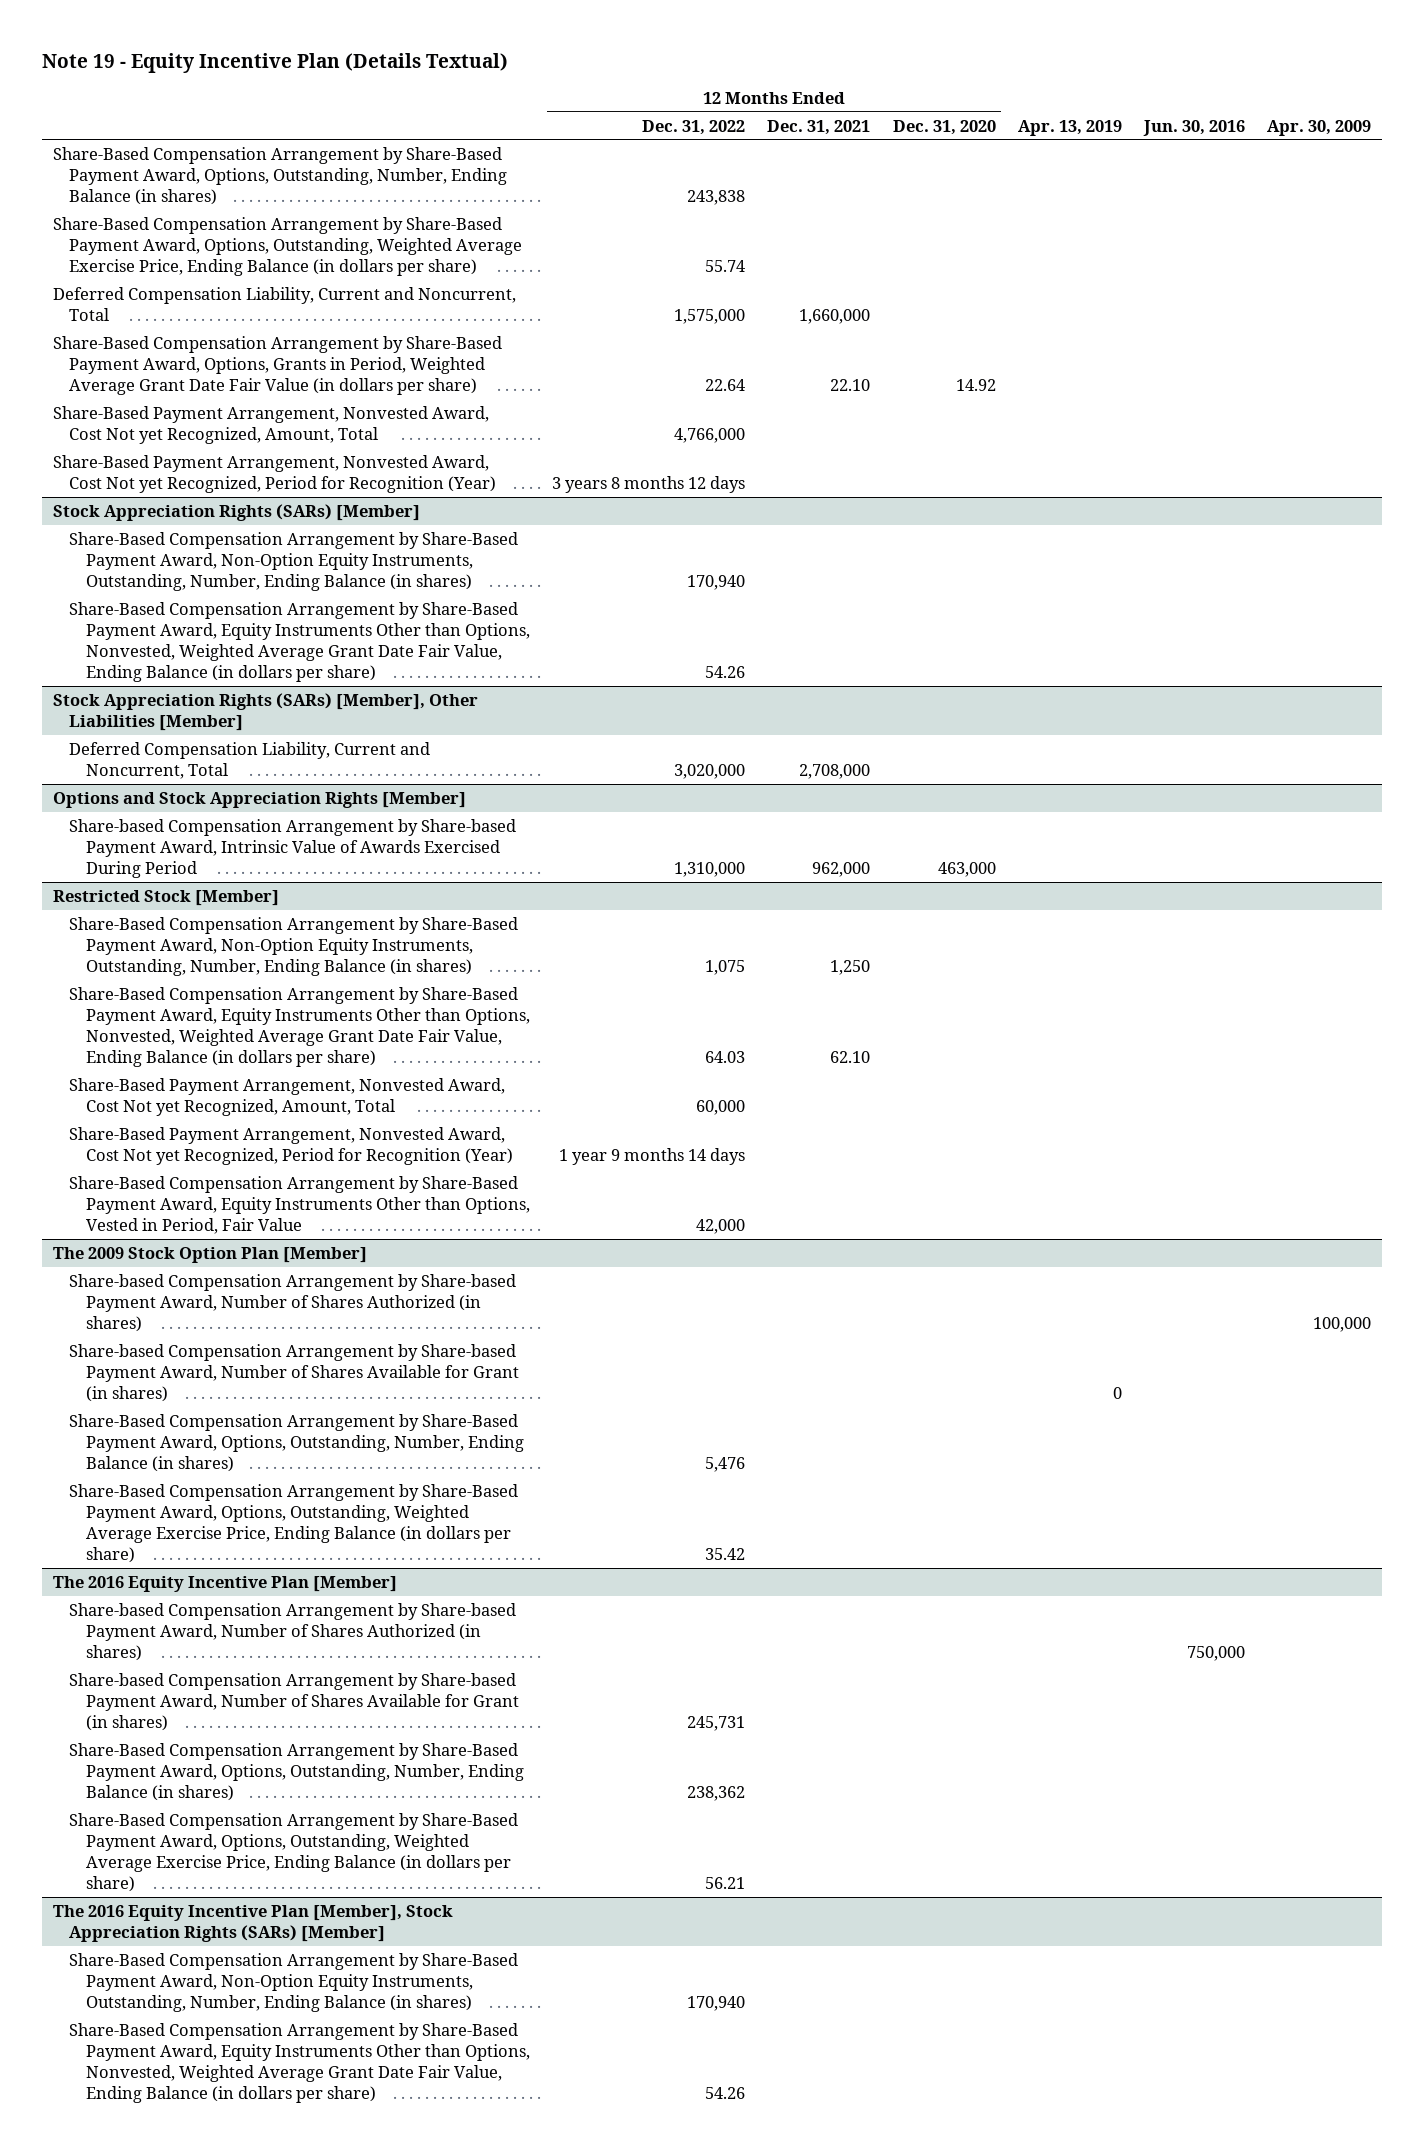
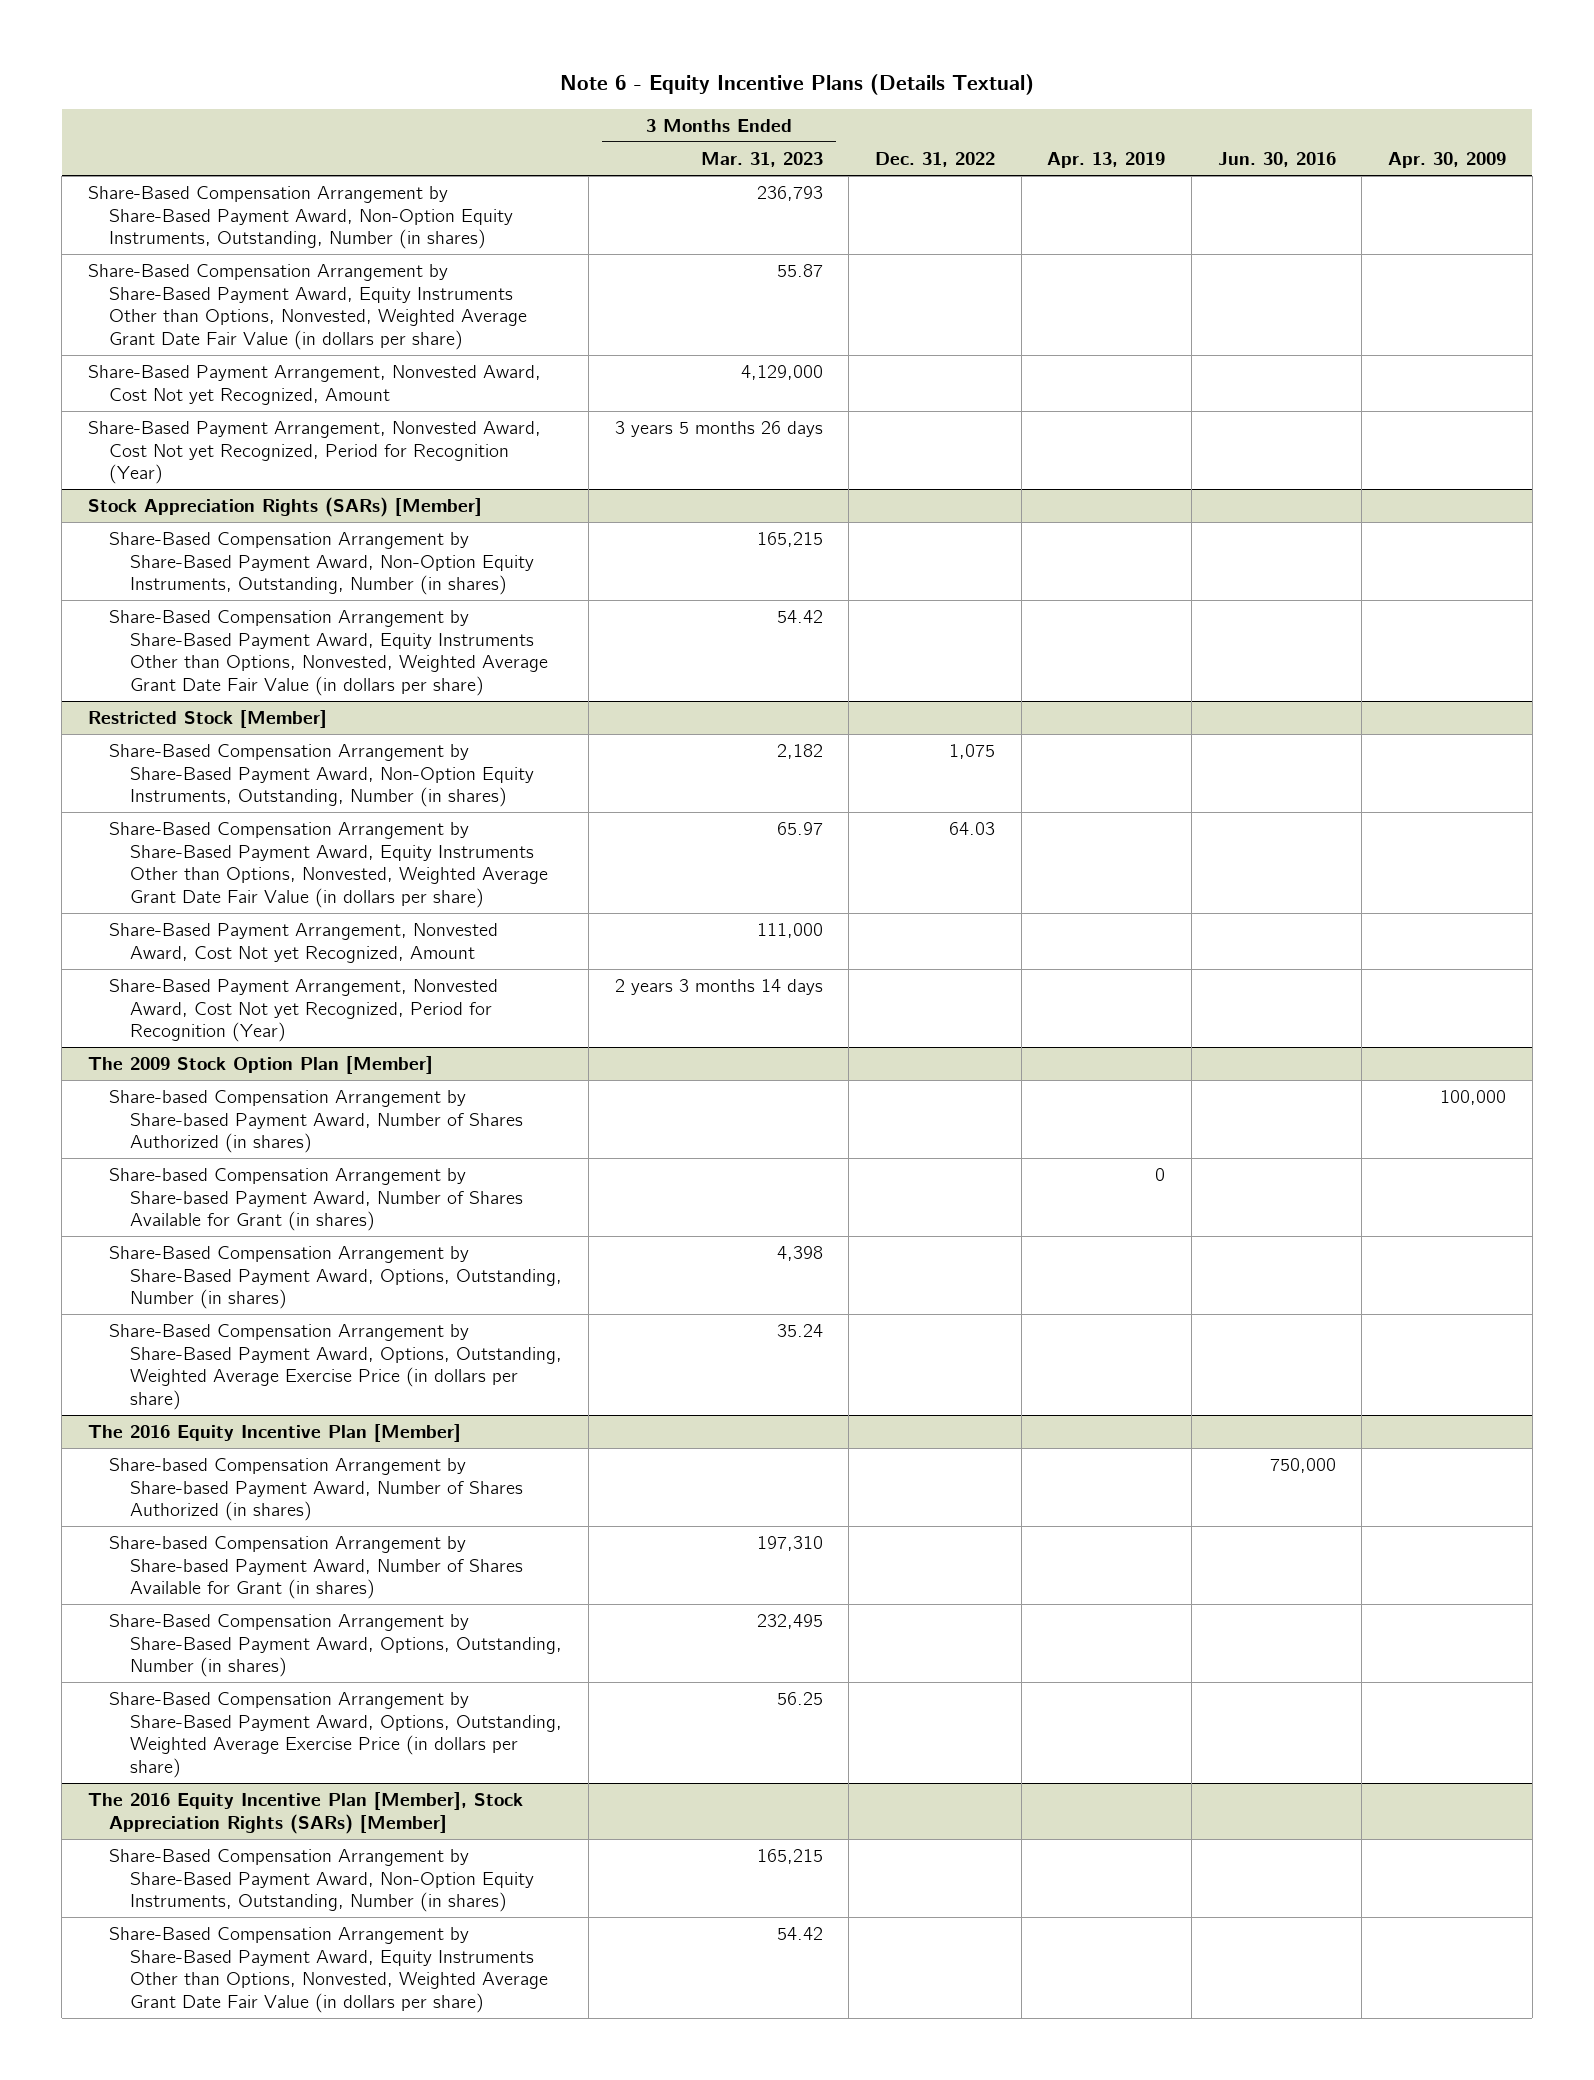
- Note 19 - Equity Incentive Plan (Details Textual)
+ Note 6 - Equity Incentive Plans (Details Textual)
- | 12 Months Ended Dec. 31, 2022 | 12 Months Ended Dec. 31, 2021 | 12 Months Ended Dec. 31, 2020 | Apr. 13, 2019 | Jun. 30, 2016 | Apr. 30, 2009
+ | 3 Months Ended Mar. 31, 2023 | Dec. 31, 2022 | Apr. 13, 2019 | Jun. 30, 2016 | Apr. 30, 2009
- Share-Based Compensation Arrangement by Share-Based Payment Award, Options, Outstanding, Number, Ending Balance (in shares) | 243,838 | | | | |
- Share-Based Compensation Arrangement by Share-Based Payment Award, Options, Outstanding, Weighted Average Exercise Price, Ending Balance (in dollars per share) | 55.74 | | | | |
- Deferred Compensation Liability, Current and Noncurrent, Total | 1,575,000 | 1,660,000 | | | |
- Share-Based Compensation Arrangement by Share-Based Payment Award, Options, Grants in Period, Weighted Average Grant Date Fair Value (in dollars per share) | 22.64 | 22.10 | 14.92 | | |
- Share-Based Payment Arrangement, Nonvested Award, Cost Not yet Recognized, Amount, Total | 4,766,000 | | | | |
+ Share-Based Compensation Arrangement by Share-Based Payment Award, Non-Option Equity Instruments, Outstanding, Number (in shares) | 236,793 | | | |
+ Share-Based Compensation Arrangement by Share-Based Payment Award, Equity Instruments Other than Options, Nonvested, Weighted Average Grant Date Fair Value (in dollars per share) | 55.87 | | | |
+ Share-Based Payment Arrangement, Nonvested Award, Cost Not yet Recognized, Amount | 4,129,000 | | | |
@ Stock Appreciation Rights (SARs) [Member]
- Share-Based Compensation Arrangement by Share-Based Payment Award, Non-Option Equity Instruments, Outstanding, Number, Ending Balance (in shares) | 170,940 | | | | |
- Share-Based Compensation Arrangement by Share-Based Payment Award, Equity Instruments Other than Options, Nonvested, Weighted Average Grant Date Fair Value, Ending Balance (in dollars per share) | 54.26 | | | | |
- Stock Appreciation Rights (SARs) [Member], Other Liabilities [Member]
- Deferred Compensation Liability, Current and Noncurrent, Total | 3,020,000 | 2,708,000 | | | |
- Options and Stock Appreciation Rights [Member]
- Share-based Compensation Arrangement by Share-based Payment Award, Intrinsic Value of Awards Exercised During Period | 1,310,000 | 962,000 | 463,000 | | |
@ Stock Appreciation Rights (SARs) [Member]
+ Share-Based Compensation Arrangement by Share-Based Payment Award, Non-Option Equity Instruments, Outstanding, Number (in shares) | 165,215 | | | |
+ Share-Based Compensation Arrangement by Share-Based Payment Award, Equity Instruments Other than Options, Nonvested, Weighted Average Grant Date Fair Value (in dollars per share) | 54.42 | | | |
@ Restricted Stock [Member]
- Share-Based Compensation Arrangement by Share-Based Payment Award, Non-Option Equity Instruments, Outstanding, Number, Ending Balance (in shares) | 1,075 | 1,250 | | | |
- Share-Based Compensation Arrangement by Share-Based Payment Award, Equity Instruments Other than Options, Nonvested, Weighted Average Grant Date Fair Value, Ending Balance (in dollars per share) | 64.03 | 62.10 | | | |
- Share-Based Payment Arrangement, Nonvested Award, Cost Not yet Recognized, Amount, Total | 60,000 | | | | |
+ Share-Based Compensation Arrangement by Share-Based Payment Award, Non-Option Equity Instruments, Outstanding, Number (in shares) | 2,182 | 1,075 | | |
+ Share-Based Compensation Arrangement by Share-Based Payment Award, Equity Instruments Other than Options, Nonvested, Weighted Average Grant Date Fair Value (in dollars per share) | 65.97 | 64.03 | | |
+ Share-Based Payment Arrangement, Nonvested Award, Cost Not yet Recognized, Amount | 111,000 | | | |
- Share-Based Compensation Arrangement by Share-Based Payment Award, Equity Instruments Other than Options, Vested in Period, Fair Value | 42,000 | | | | |
@ The 2009 Stock Option Plan [Member]
- Share-Based Compensation Arrangement by Share-Based Payment Award, Options, Outstanding, Number, Ending Balance (in shares) | 5,476 | | | | |
- Share-Based Compensation Arrangement by Share-Based Payment Award, Options, Outstanding, Weighted Average Exercise Price, Ending Balance (in dollars per share) | 35.42 | | | | |
+ Share-Based Compensation Arrangement by Share-Based Payment Award, Options, Outstanding, Number (in shares) | 4,398 | | | |
+ Share-Based Compensation Arrangement by Share-Based Payment Award, Options, Outstanding, Weighted Average Exercise Price (in dollars per share) | 35.24 | | | |
@ The 2016 Equity Incentive Plan [Member]
- Share-Based Compensation Arrangement by Share-Based Payment Award, Options, Outstanding, Number, Ending Balance (in shares) | 238,362 | | | | |
- Share-Based Compensation Arrangement by Share-Based Payment Award, Options, Outstanding, Weighted Average Exercise Price, Ending Balance (in dollars per share) | 56.21 | | | | |
+ Share-Based Compensation Arrangement by Share-Based Payment Award, Options, Outstanding, Number (in shares) | 232,495 | | | |
+ Share-Based Compensation Arrangement by Share-Based Payment Award, Options, Outstanding, Weighted Average Exercise Price (in dollars per share) | 56.25 | | | |
@ The 2016 Equity Incentive Plan [Member], Stock Appreciation Rights (SARs) [Member]
- Share-Based Compensation Arrangement by Share-Based Payment Award, Non-Option Equity Instruments, Outstanding, Number, Ending Balance (in shares) | 170,940 | | | | |
- Share-Based Compensation Arrangement by Share-Based Payment Award, Equity Instruments Other than Options, Nonvested, Weighted Average Grant Date Fair Value, Ending Balance (in dollars per share) | 54.26 | | | | |
+ Share-Based Compensation Arrangement by Share-Based Payment Award, Non-Option Equity Instruments, Outstanding, Number (in shares) | 165,215 | | | |
+ Share-Based Compensation Arrangement by Share-Based Payment Award, Equity Instruments Other than Options, Nonvested, Weighted Average Grant Date Fair Value (in dollars per share) | 54.42 | | | |

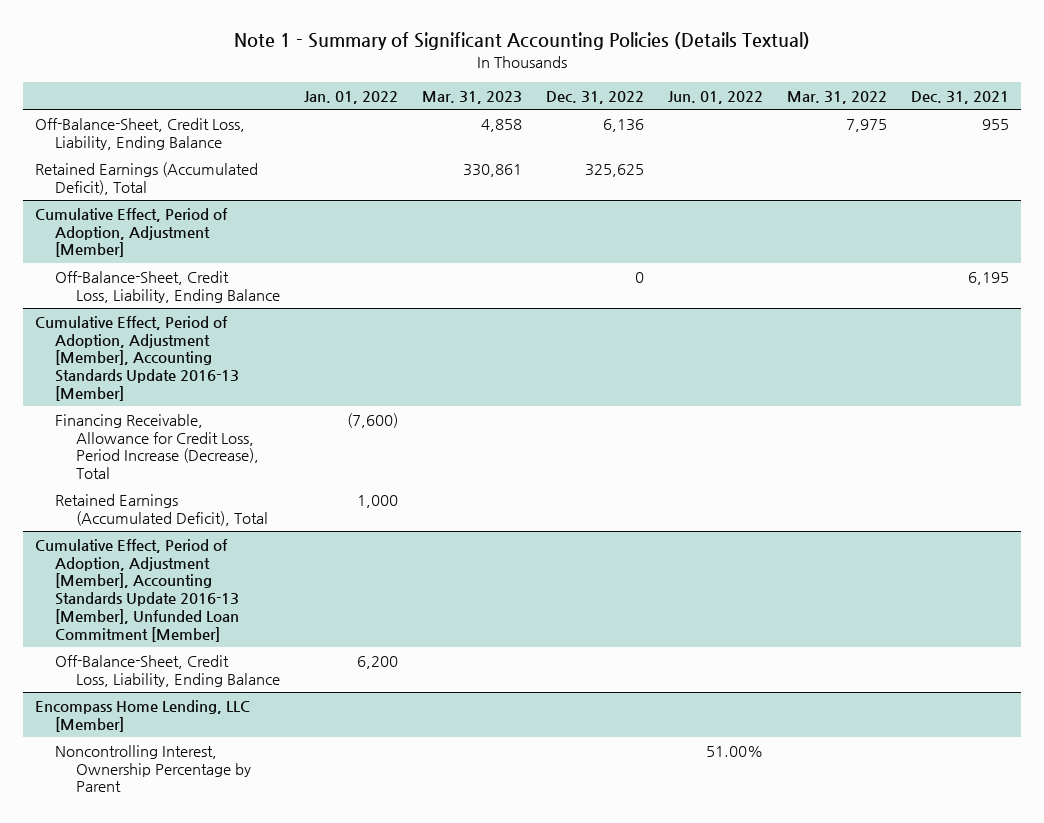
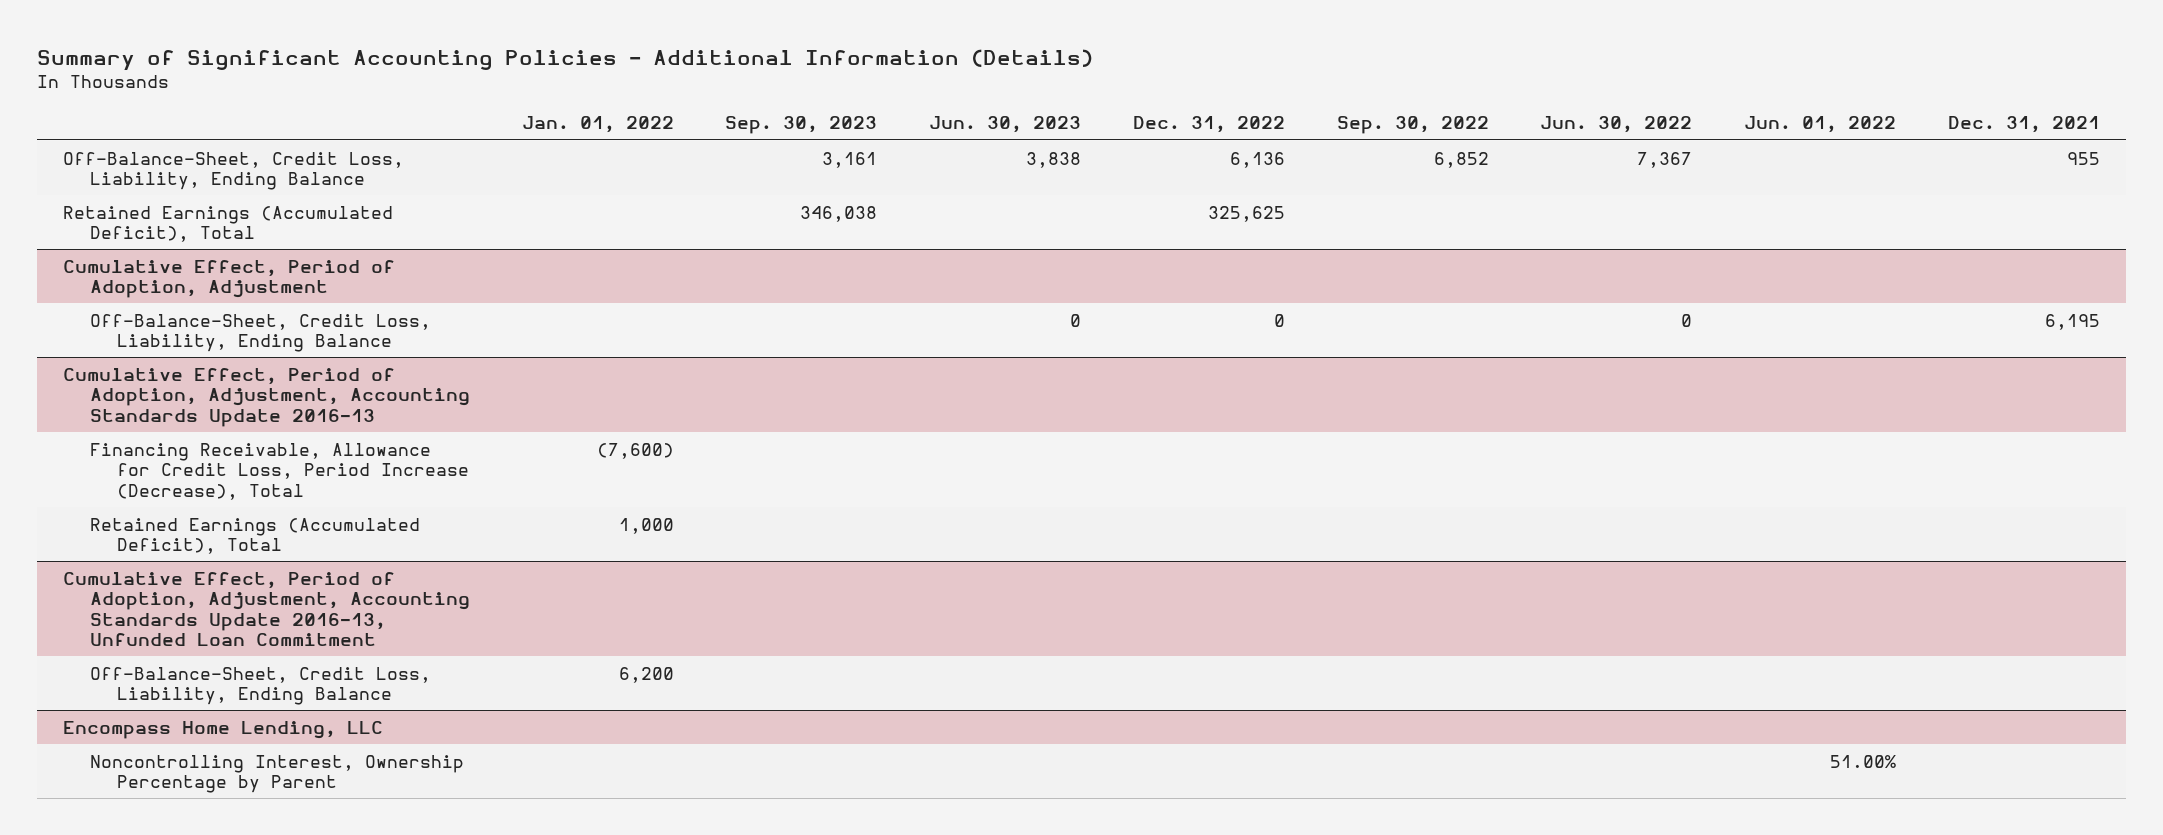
- Note 1 - Summary of Significant Accounting Policies (Details Textual)
+ Summary of Significant Accounting Policies - Additional Information (Details)
- | Jan. 01, 2022 | Mar. 31, 2023 | Dec. 31, 2022 | Jun. 01, 2022 | Mar. 31, 2022 | Dec. 31, 2021
+ | Jan. 01, 2022 | Sep. 30, 2023 | Jun. 30, 2023 | Dec. 31, 2022 | Sep. 30, 2022 | Jun. 30, 2022 | Jun. 01, 2022 | Dec. 31, 2021
- Cumulative Effect, Period of Adoption, Adjustment [Member]
+ Cumulative Effect, Period of Adoption, Adjustment
- Cumulative Effect, Period of Adoption, Adjustment [Member], Accounting Standards Update 2016-13 [Member]
+ Cumulative Effect, Period of Adoption, Adjustment, Accounting Standards Update 2016-13
- Cumulative Effect, Period of Adoption, Adjustment [Member], Accounting Standards Update 2016-13 [Member], Unfunded Loan Commitment [Member]
+ Cumulative Effect, Period of Adoption, Adjustment, Accounting Standards Update 2016-13, Unfunded Loan Commitment
- Encompass Home Lending, LLC [Member]
+ Encompass Home Lending, LLC

